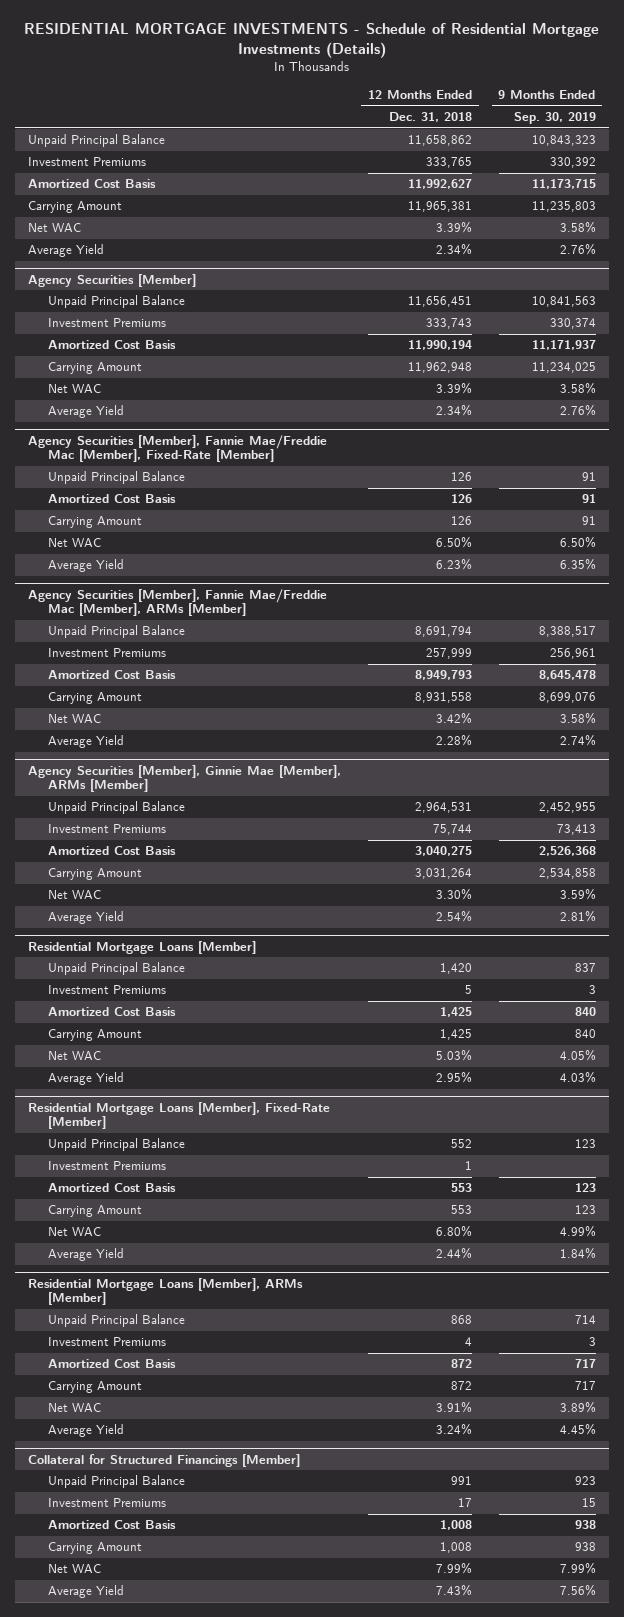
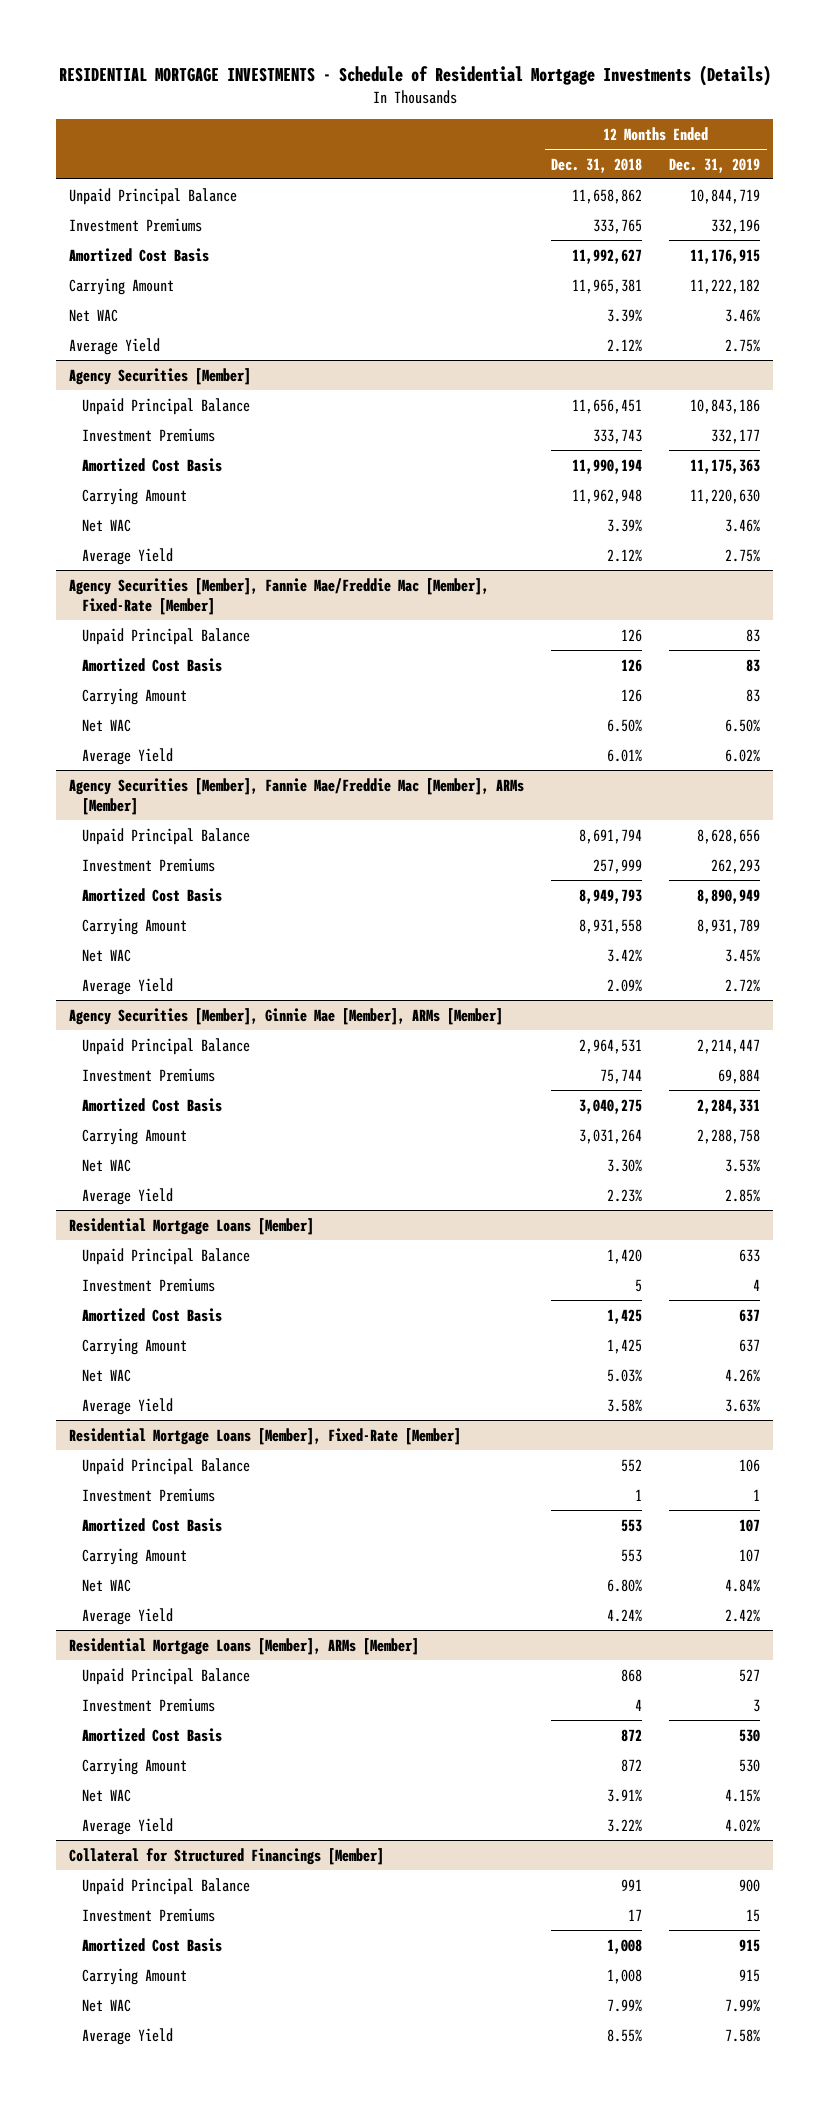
- | 12 Months Ended Dec. 31, 2018 | 9 Months Ended Sep. 30, 2019
+ | 12 Months Ended Dec. 31, 2018 | 12 Months Ended Dec. 31, 2019
- Average Yield | 2.34% | 2.76%
+ Average Yield | 2.12% | 2.75%
@ Agency Securities [Member]
- Average Yield | 2.34% | 2.76%
+ Average Yield | 2.12% | 2.75%
@ Agency Securities [Member], Fannie Mae/Freddie Mac [Member], Fixed-Rate [Member]
- Average Yield | 6.23% | 6.35%
+ Average Yield | 6.01% | 6.02%
@ Agency Securities [Member], Fannie Mae/Freddie Mac [Member], ARMs [Member]
- Average Yield | 2.28% | 2.74%
+ Average Yield | 2.09% | 2.72%
@ Agency Securities [Member], Ginnie Mae [Member], ARMs [Member]
- Average Yield | 2.54% | 2.81%
+ Average Yield | 2.23% | 2.85%
@ Residential Mortgage Loans [Member]
- Average Yield | 2.95% | 4.03%
+ Average Yield | 3.58% | 3.63%
@ Residential Mortgage Loans [Member], Fixed-Rate [Member]
- Average Yield | 2.44% | 1.84%
+ Average Yield | 4.24% | 2.42%
@ Residential Mortgage Loans [Member], ARMs [Member]
- Average Yield | 3.24% | 4.45%
+ Average Yield | 3.22% | 4.02%
@ Collateral for Structured Financings [Member]
- Average Yield | 7.43% | 7.56%
+ Average Yield | 8.55% | 7.58%

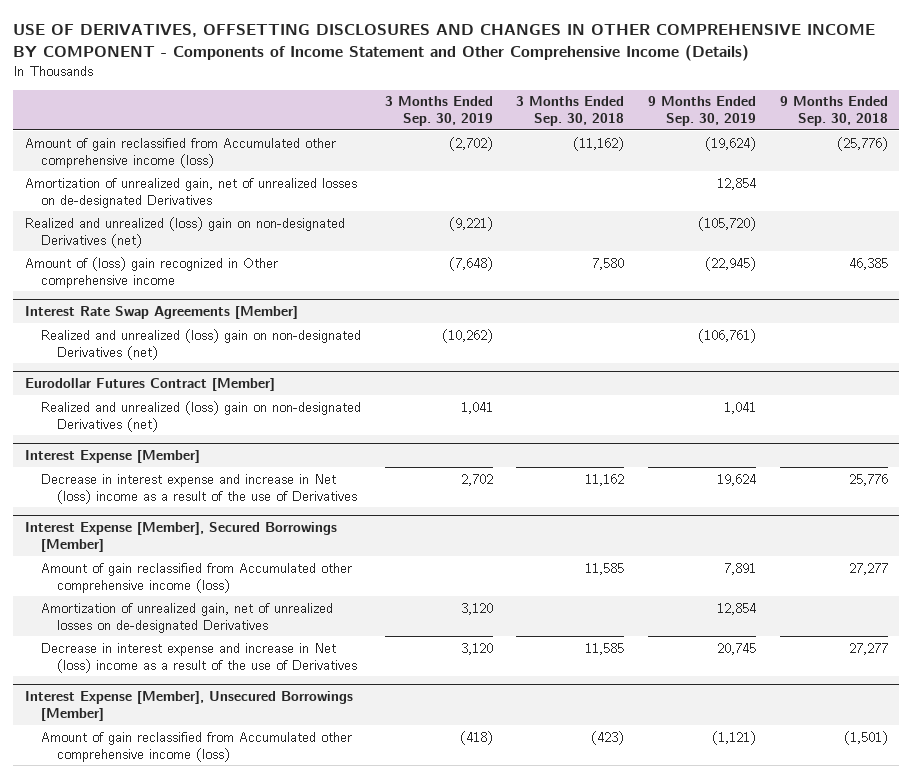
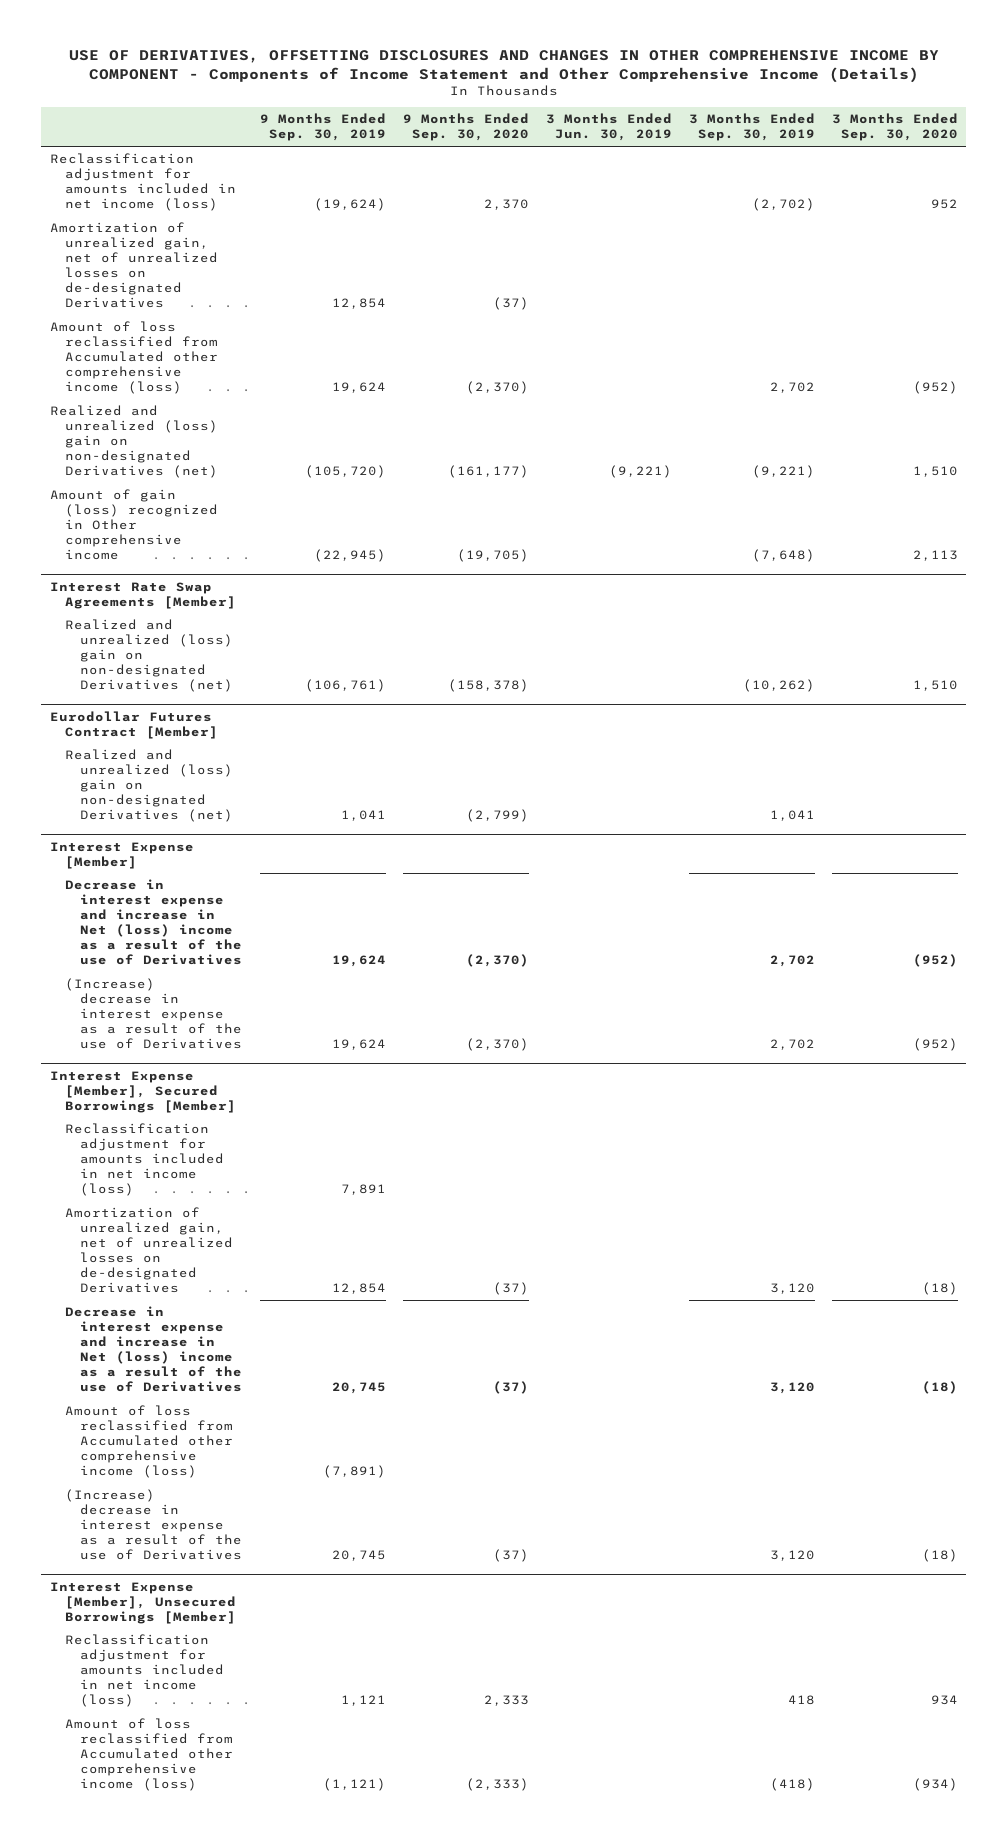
- | 3 Months Ended Sep. 30, 2019 | 3 Months Ended Sep. 30, 2018 | 9 Months Ended Sep. 30, 2019 | 9 Months Ended Sep. 30, 2018
+ | 9 Months Ended Sep. 30, 2019 | 9 Months Ended Sep. 30, 2020 | 3 Months Ended Jun. 30, 2019 | 3 Months Ended Sep. 30, 2019 | 3 Months Ended Sep. 30, 2020
- Amount of gain reclassified from Accumulated other comprehensive income (loss) | (2,702) | (11,162) | (19,624) | (25,776)
+ Reclassification adjustment for amounts included in net income (loss) | (19,624) | 2,370 | | (2,702) | 952
+ Amount of loss reclassified from Accumulated other comprehensive income (loss) | 19,624 | (2,370) | | 2,702 | (952)
- Amount of (loss) gain recognized in Other comprehensive income | (7,648) | 7,580 | (22,945) | 46,385
+ Amount of gain (loss) recognized in Other comprehensive income | (22,945) | (19,705) | | (7,648) | 2,113
@ Interest Expense [Member]
+ (Increase) decrease in interest expense as a result of the use of Derivatives | 19,624 | (2,370) | | 2,702 | (952)
@ Interest Expense [Member], Secured Borrowings [Member]
- Amount of gain reclassified from Accumulated other comprehensive income (loss) | | 11,585 | 7,891 | 27,277
+ Reclassification adjustment for amounts included in net income (loss) | 7,891 | | | |
+ Amount of loss reclassified from Accumulated other comprehensive income (loss) | (7,891) | | | |
+ (Increase) decrease in interest expense as a result of the use of Derivatives | 20,745 | (37) | | 3,120 | (18)
@ Interest Expense [Member], Unsecured Borrowings [Member]
- Amount of gain reclassified from Accumulated other comprehensive income (loss) | (418) | (423) | (1,121) | (1,501)
+ Reclassification adjustment for amounts included in net income (loss) | 1,121 | 2,333 | | 418 | 934
+ Amount of loss reclassified from Accumulated other comprehensive income (loss) | (1,121) | (2,333) | | (418) | (934)

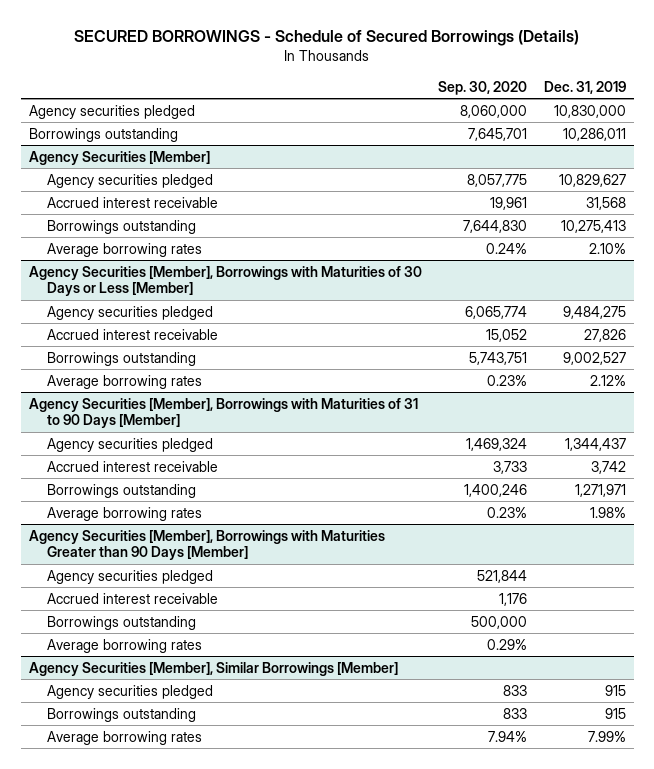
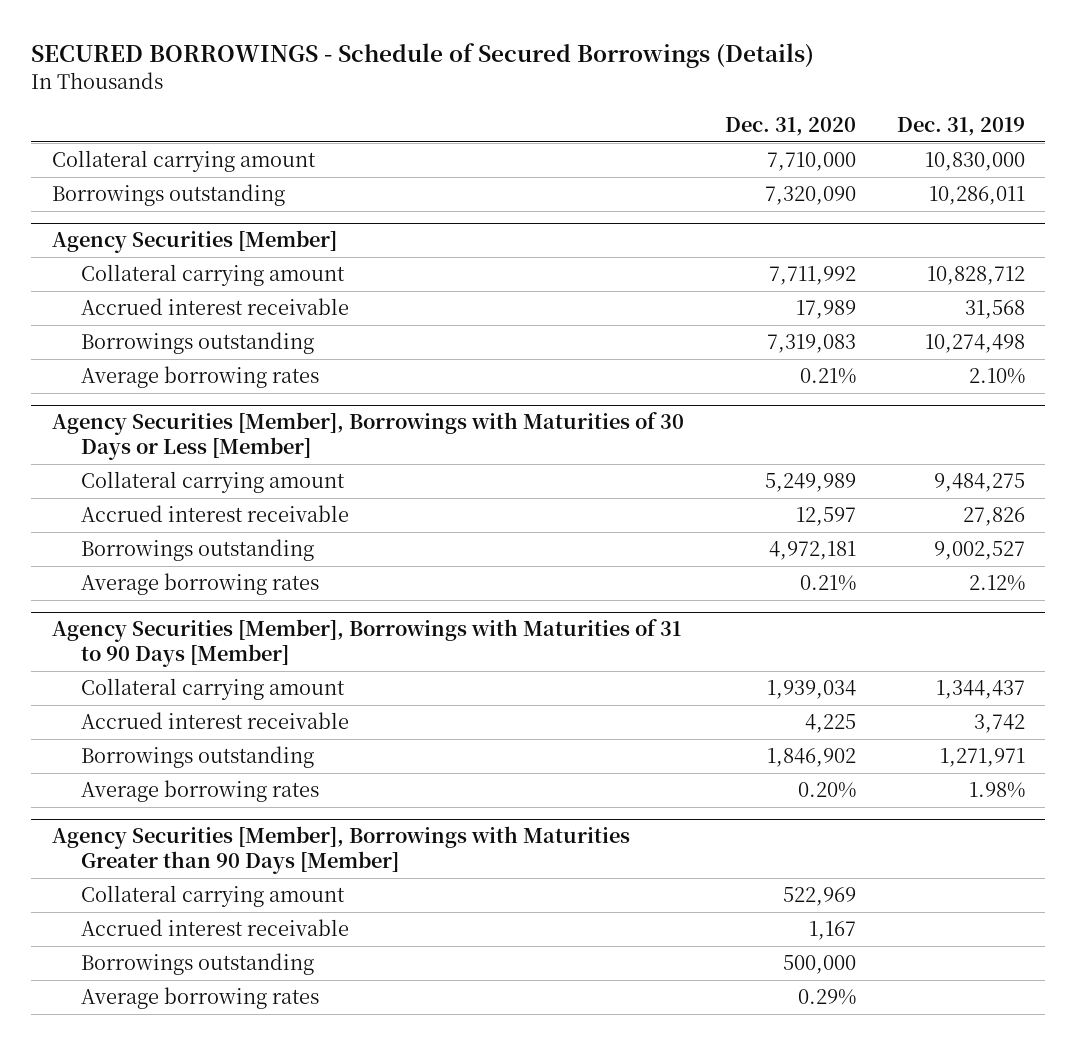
- | Sep. 30, 2020 | Dec. 31, 2019
+ | Dec. 31, 2020 | Dec. 31, 2019
- Agency securities pledged | 8,060,000 | 10,830,000
+ Collateral carrying amount | 7,710,000 | 10,830,000
@ Agency Securities [Member]
- Agency securities pledged | 8,057,775 | 10,829,627
+ Collateral carrying amount | 7,711,992 | 10,828,712
- Borrowings outstanding | 7,644,830 | 10,275,413
+ Borrowings outstanding | 7,319,083 | 10,274,498
@ Agency Securities [Member], Borrowings with Maturities of 30 Days or Less [Member]
- Agency securities pledged | 6,065,774 | 9,484,275
+ Collateral carrying amount | 5,249,989 | 9,484,275
@ Agency Securities [Member], Borrowings with Maturities of 31 to 90 Days [Member]
- Agency securities pledged | 1,469,324 | 1,344,437
+ Collateral carrying amount | 1,939,034 | 1,344,437
@ Agency Securities [Member], Borrowings with Maturities Greater than 90 Days [Member]
- Agency securities pledged | 521,844 |
+ Collateral carrying amount | 522,969 |
- Agency Securities [Member], Similar Borrowings [Member]
- Agency securities pledged | 833 | 915
- Borrowings outstanding | 833 | 915
- Average borrowing rates | 7.94% | 7.99%

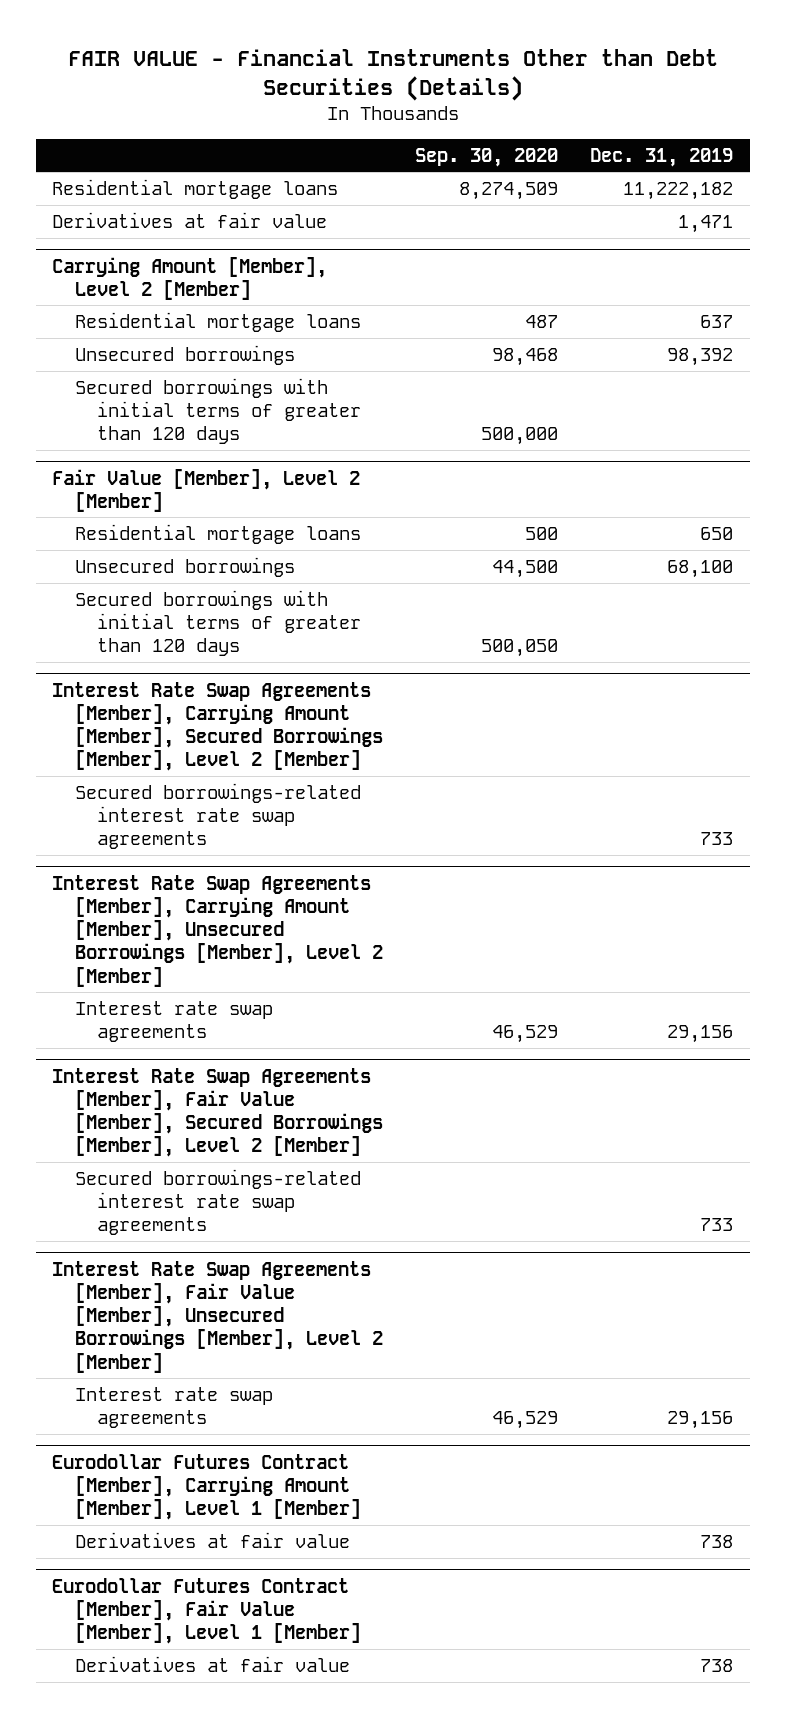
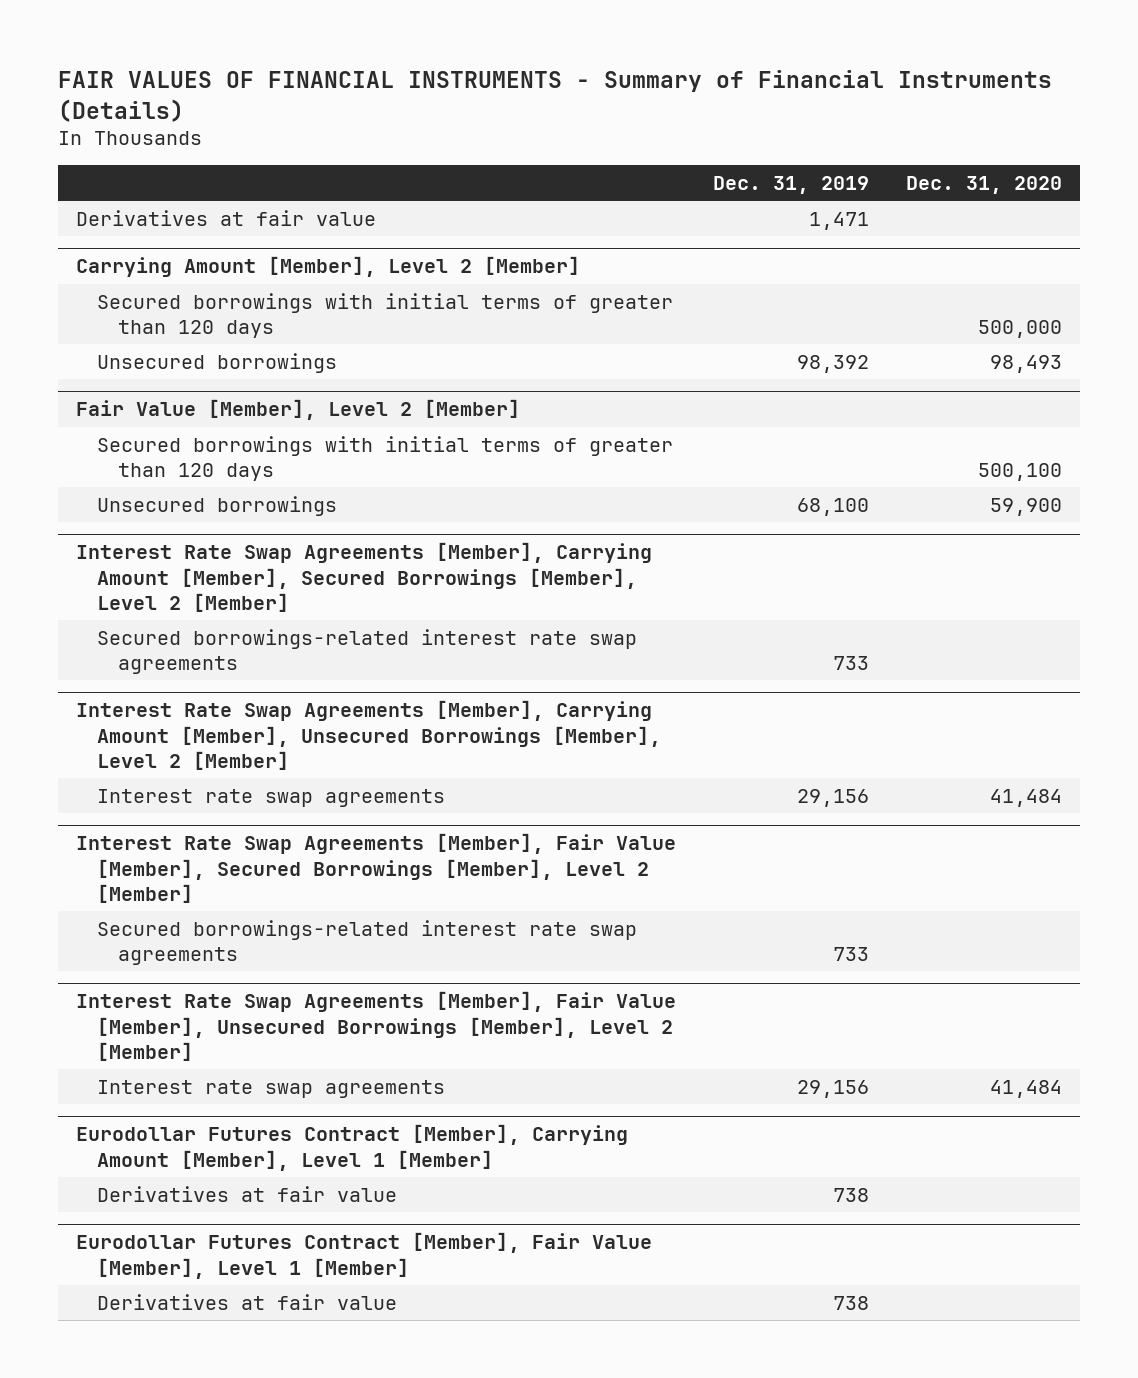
- FAIR VALUE - Financial Instruments Other than Debt Securities (Details)
+ FAIR VALUES OF FINANCIAL INSTRUMENTS - Summary of Financial Instruments (Details)
- | Sep. 30, 2020 | Dec. 31, 2019
+ | Dec. 31, 2019 | Dec. 31, 2020
- Residential mortgage loans | 8,274,509 | 11,222,182
@ Carrying Amount [Member], Level 2 [Member]
- Residential mortgage loans | 487 | 637
moved down: Unsecured borrowings | 98,392 | 98,493
@ Fair Value [Member], Level 2 [Member]
- Residential mortgage loans | 500 | 650
moved down: Unsecured borrowings | 68,100 | 59,900

